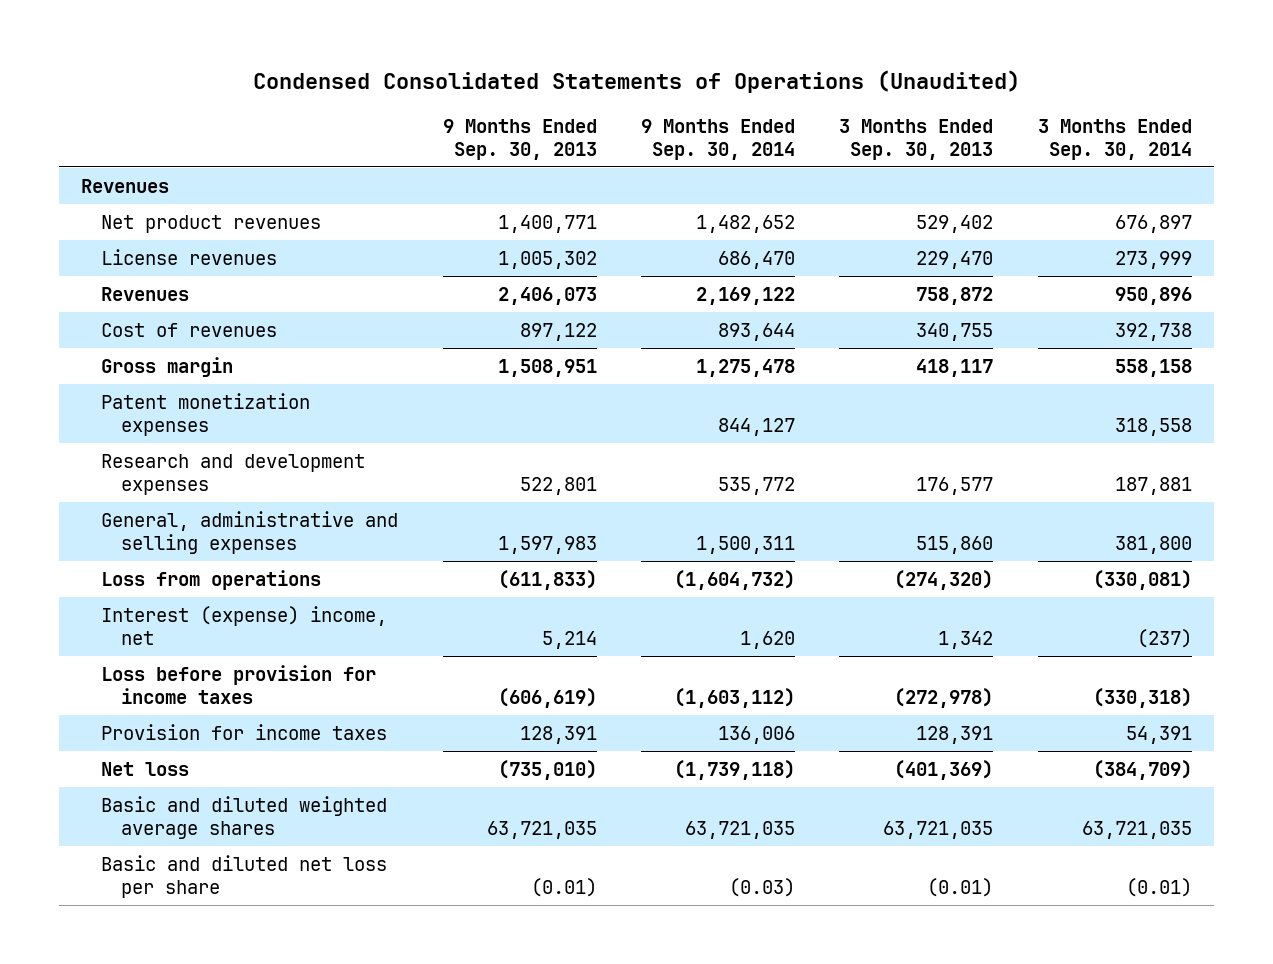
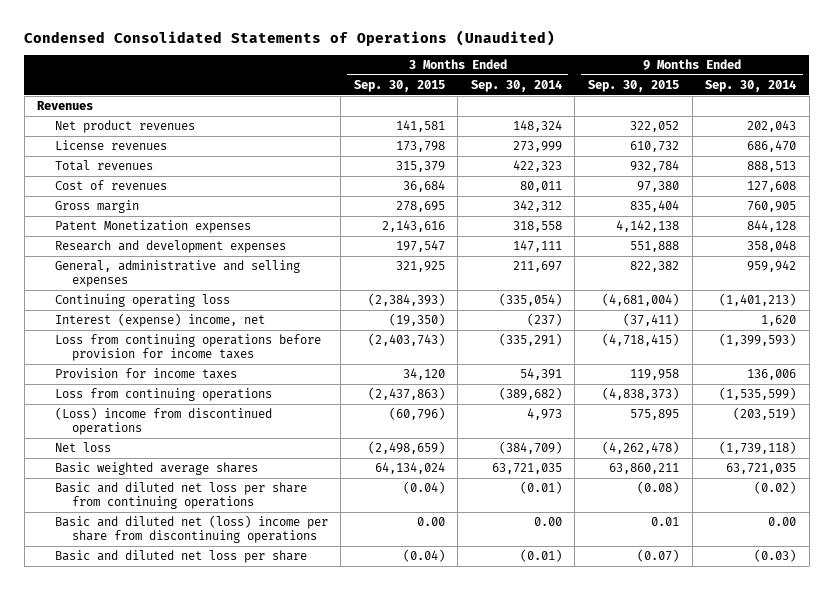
- | 9 Months Ended Sep. 30, 2013 | 9 Months Ended Sep. 30, 2014 | 3 Months Ended Sep. 30, 2013 | 3 Months Ended Sep. 30, 2014
+ | 3 Months Ended Sep. 30, 2015 | 3 Months Ended Sep. 30, 2014 | 9 Months Ended Sep. 30, 2015 | 9 Months Ended Sep. 30, 2014
- Net product revenues | 1,400,771 | 1,482,652 | 529,402 | 676,897
+ Net product revenues | 141,581 | 148,324 | 322,052 | 202,043
- Revenues | 2,406,073 | 2,169,122 | 758,872 | 950,896
- Cost of revenues | 897,122 | 893,644 | 340,755 | 392,738
- Gross margin | 1,508,951 | 1,275,478 | 418,117 | 558,158
- Patent monetization expenses | | 844,127 | | 318,558
- Research and development expenses | 522,801 | 535,772 | 176,577 | 187,881
- General, administrative and selling expenses | 1,597,983 | 1,500,311 | 515,860 | 381,800
- Loss from operations | (611,833) | (1,604,732) | (274,320) | (330,081)
+ Total revenues | 315,379 | 422,323 | 932,784 | 888,513
+ Cost of revenues | 36,684 | 80,011 | 97,380 | 127,608
+ Gross margin | 278,695 | 342,312 | 835,404 | 760,905
+ Patent Monetization expenses | 2,143,616 | 318,558 | 4,142,138 | 844,128
+ Research and development expenses | 197,547 | 147,111 | 551,888 | 358,048
+ General, administrative and selling expenses | 321,925 | 211,697 | 822,382 | 959,942
+ Continuing operating loss | (2,384,393) | (335,054) | (4,681,004) | (1,401,213)
- Loss before provision for income taxes | (606,619) | (1,603,112) | (272,978) | (330,318)
+ Loss from continuing operations before provision for income taxes | (2,403,743) | (335,291) | (4,718,415) | (1,399,593)
+ Loss from continuing operations | (2,437,863) | (389,682) | (4,838,373) | (1,535,599)
+ (Loss) income from discontinued operations | (60,796) | 4,973 | 575,895 | (203,519)
- Basic and diluted weighted average shares | 63,721,035 | 63,721,035 | 63,721,035 | 63,721,035
+ Basic weighted average shares | 64,134,024 | 63,721,035 | 63,860,211 | 63,721,035
+ Basic and diluted net loss per share from continuing operations | (0.04) | (0.01) | (0.08) | (0.02)
+ Basic and diluted net (loss) income per share from discontinuing operations | 0.00 | 0.00 | 0.01 | 0.00

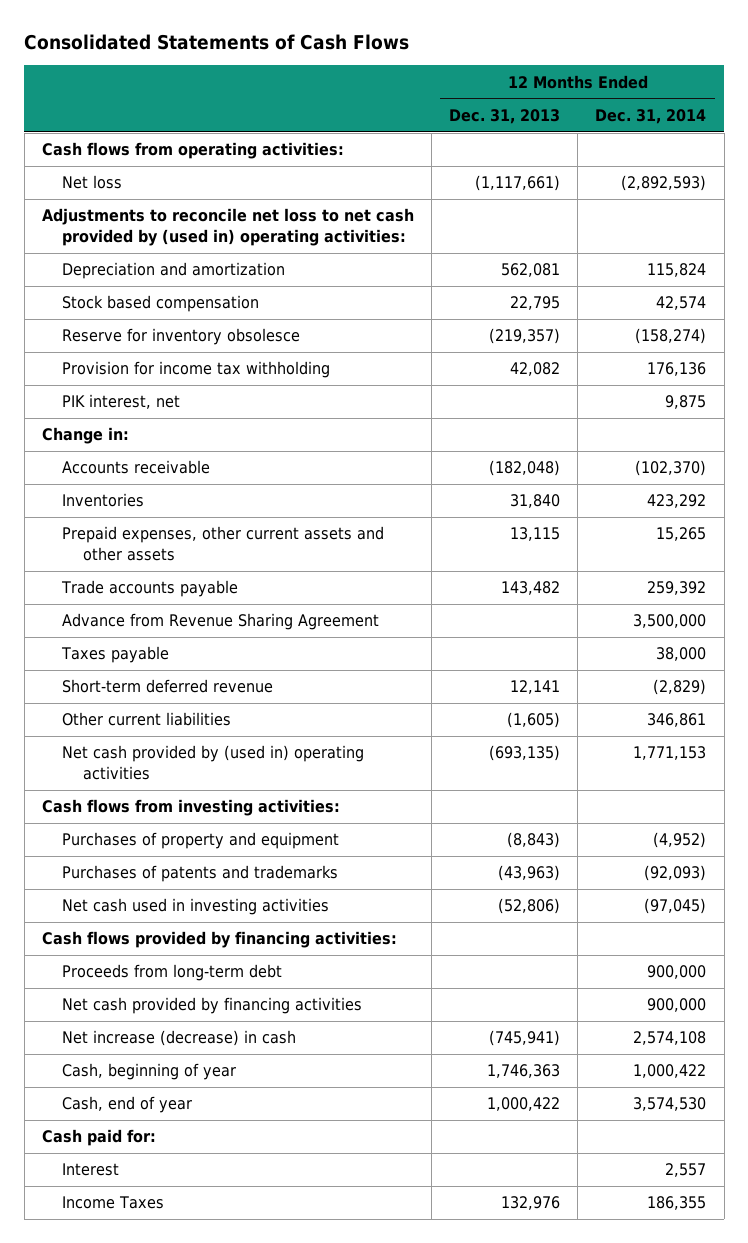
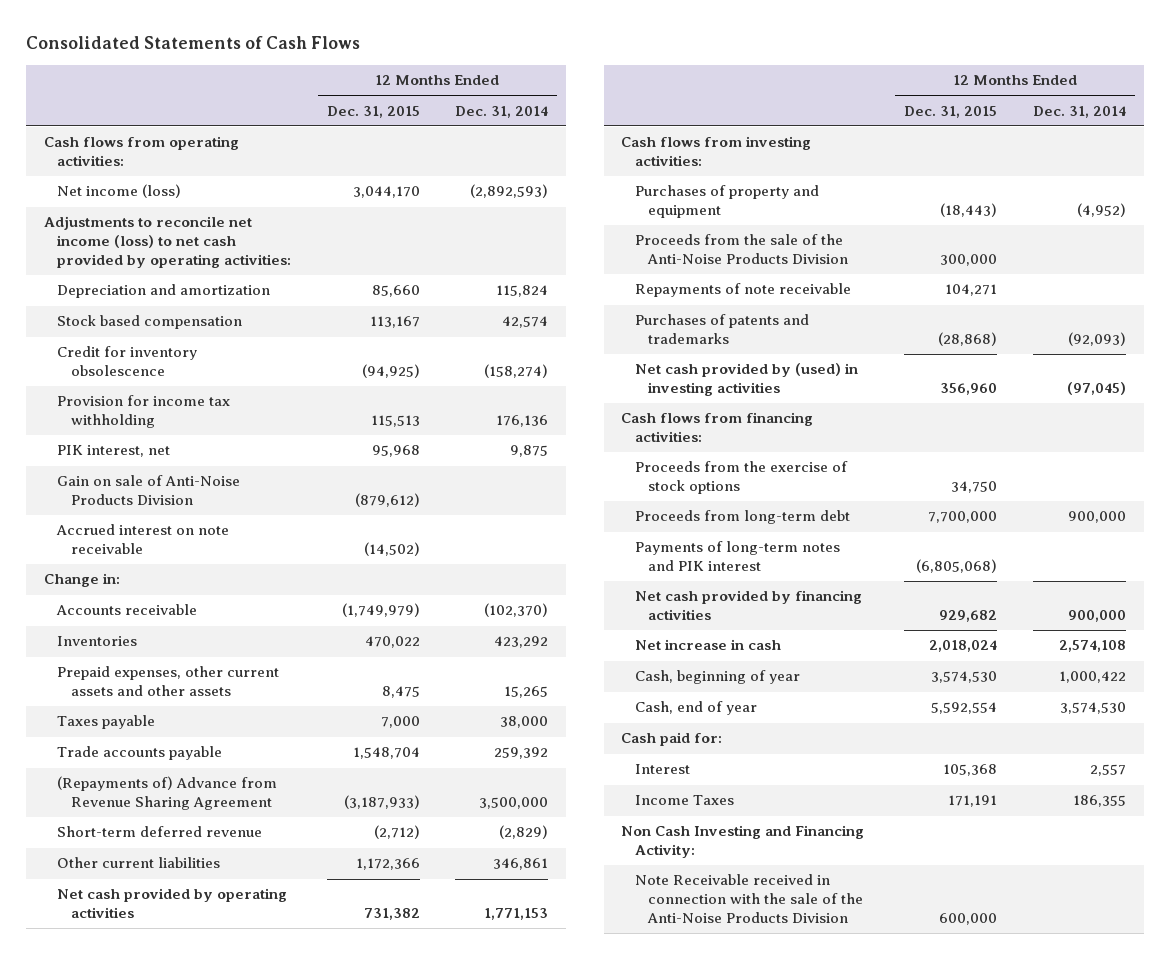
- | 12 Months Ended Dec. 31, 2013 | 12 Months Ended Dec. 31, 2014
+ | 12 Months Ended Dec. 31, 2015 | 12 Months Ended Dec. 31, 2014
- Net loss | (1,117,661) | (2,892,593)
- Adjustments to reconcile net loss to net cash provided by (used in) operating activities:
+ Net income (loss) | 3,044,170 | (2,892,593)
+ Adjustments to reconcile net income (loss) to net cash provided by operating activities:
- Reserve for inventory obsolesce | (219,357) | (158,274)
+ Credit for inventory obsolescence | (94,925) | (158,274)
+ Gain on sale of Anti-Noise Products Division | (879,612) |
+ Accrued interest on note receivable | (14,502) |
- Advance from Revenue Sharing Agreement | | 3,500,000
moved down: Trade accounts payable | 1,548,704 | 259,392
+ (Repayments of) Advance from Revenue Sharing Agreement | (3,187,933) | 3,500,000
- Net cash provided by (used in) operating activities | (693,135) | 1,771,153
+ Net cash provided by operating activities | 731,382 | 1,771,153
+ Proceeds from the sale of the Anti-Noise Products Division | 300,000 |
+ Repayments of note receivable | 104,271 |
- Net cash used in investing activities | (52,806) | (97,045)
- Cash flows provided by financing activities:
+ Net cash provided by (used) in investing activities | 356,960 | (97,045)
+ Cash flows from financing activities:
+ Proceeds from the exercise of stock options | 34,750 |
+ Payments of long-term notes and PIK interest | (6,805,068) |
- Net increase (decrease) in cash | (745,941) | 2,574,108
+ Net increase in cash | 2,018,024 | 2,574,108
+ Non Cash Investing and Financing Activity:
+ Note Receivable received in connection with the sale of the Anti-Noise Products Division | 600,000 |

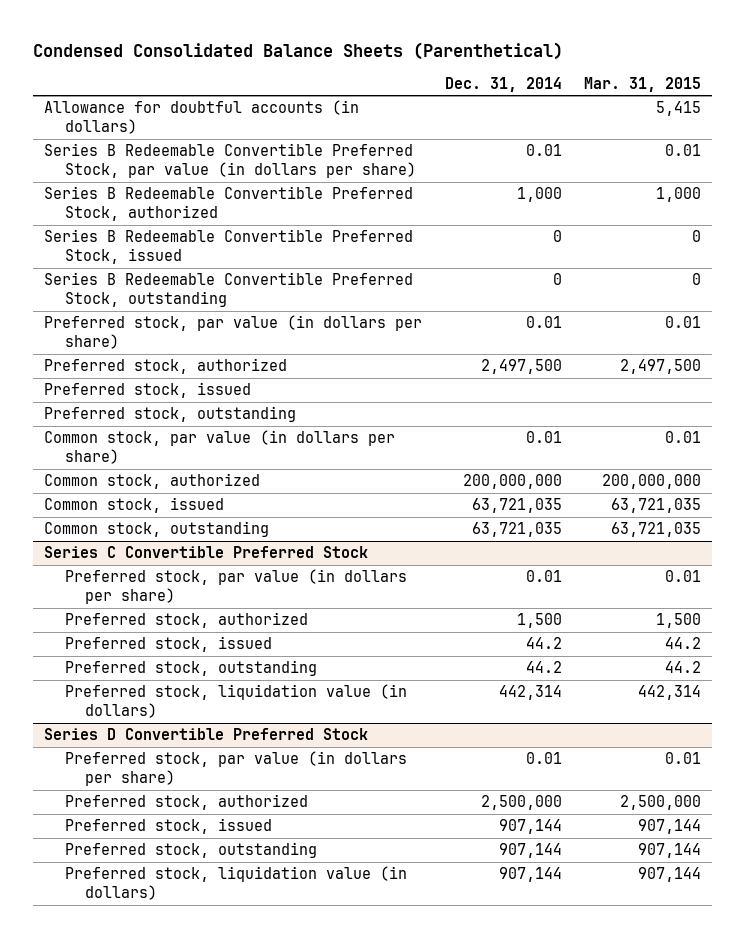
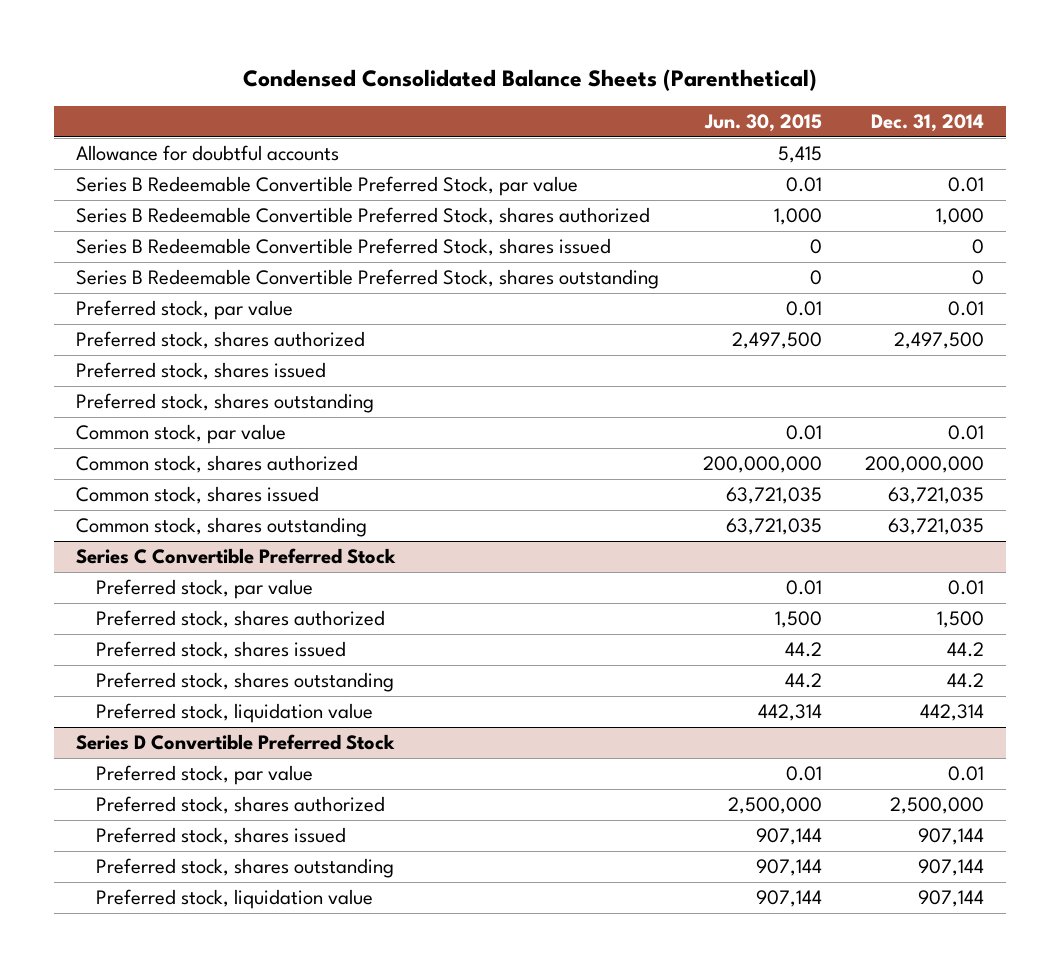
- | Dec. 31, 2014 | Mar. 31, 2015
+ | Jun. 30, 2015 | Dec. 31, 2014
- Allowance for doubtful accounts (in dollars) | | 5,415
- Series B Redeemable Convertible Preferred Stock, par value (in dollars per share) | 0.01 | 0.01
- Series B Redeemable Convertible Preferred Stock, authorized | 1,000 | 1,000
- Series B Redeemable Convertible Preferred Stock, issued | 0 | 0
- Series B Redeemable Convertible Preferred Stock, outstanding | 0 | 0
- Preferred stock, par value (in dollars per share) | 0.01 | 0.01
- Preferred stock, authorized | 2,497,500 | 2,497,500
- Preferred stock, issued
- Preferred stock, outstanding
- Common stock, par value (in dollars per share) | 0.01 | 0.01
- Common stock, authorized | 200,000,000 | 200,000,000
- Common stock, issued | 63,721,035 | 63,721,035
- Common stock, outstanding | 63,721,035 | 63,721,035
+ Allowance for doubtful accounts | 5,415 |
+ Series B Redeemable Convertible Preferred Stock, par value | 0.01 | 0.01
+ Series B Redeemable Convertible Preferred Stock, shares authorized | 1,000 | 1,000
+ Series B Redeemable Convertible Preferred Stock, shares issued | 0 | 0
+ Series B Redeemable Convertible Preferred Stock, shares outstanding | 0 | 0
+ Preferred stock, par value | 0.01 | 0.01
+ Preferred stock, shares authorized | 2,497,500 | 2,497,500
+ Preferred stock, shares issued
+ Preferred stock, shares outstanding
+ Common stock, par value | 0.01 | 0.01
+ Common stock, shares authorized | 200,000,000 | 200,000,000
+ Common stock, shares issued | 63,721,035 | 63,721,035
+ Common stock, shares outstanding | 63,721,035 | 63,721,035
@ Series C Convertible Preferred Stock
- Preferred stock, par value (in dollars per share) | 0.01 | 0.01
- Preferred stock, authorized | 1,500 | 1,500
- Preferred stock, issued | 44.2 | 44.2
- Preferred stock, outstanding | 44.2 | 44.2
- Preferred stock, liquidation value (in dollars) | 442,314 | 442,314
+ Preferred stock, par value | 0.01 | 0.01
+ Preferred stock, shares authorized | 1,500 | 1,500
+ Preferred stock, shares issued | 44.2 | 44.2
+ Preferred stock, shares outstanding | 44.2 | 44.2
+ Preferred stock, liquidation value | 442,314 | 442,314
@ Series D Convertible Preferred Stock
- Preferred stock, par value (in dollars per share) | 0.01 | 0.01
- Preferred stock, authorized | 2,500,000 | 2,500,000
- Preferred stock, issued | 907,144 | 907,144
- Preferred stock, outstanding | 907,144 | 907,144
- Preferred stock, liquidation value (in dollars) | 907,144 | 907,144
+ Preferred stock, par value | 0.01 | 0.01
+ Preferred stock, shares authorized | 2,500,000 | 2,500,000
+ Preferred stock, shares issued | 907,144 | 907,144
+ Preferred stock, shares outstanding | 907,144 | 907,144
+ Preferred stock, liquidation value | 907,144 | 907,144

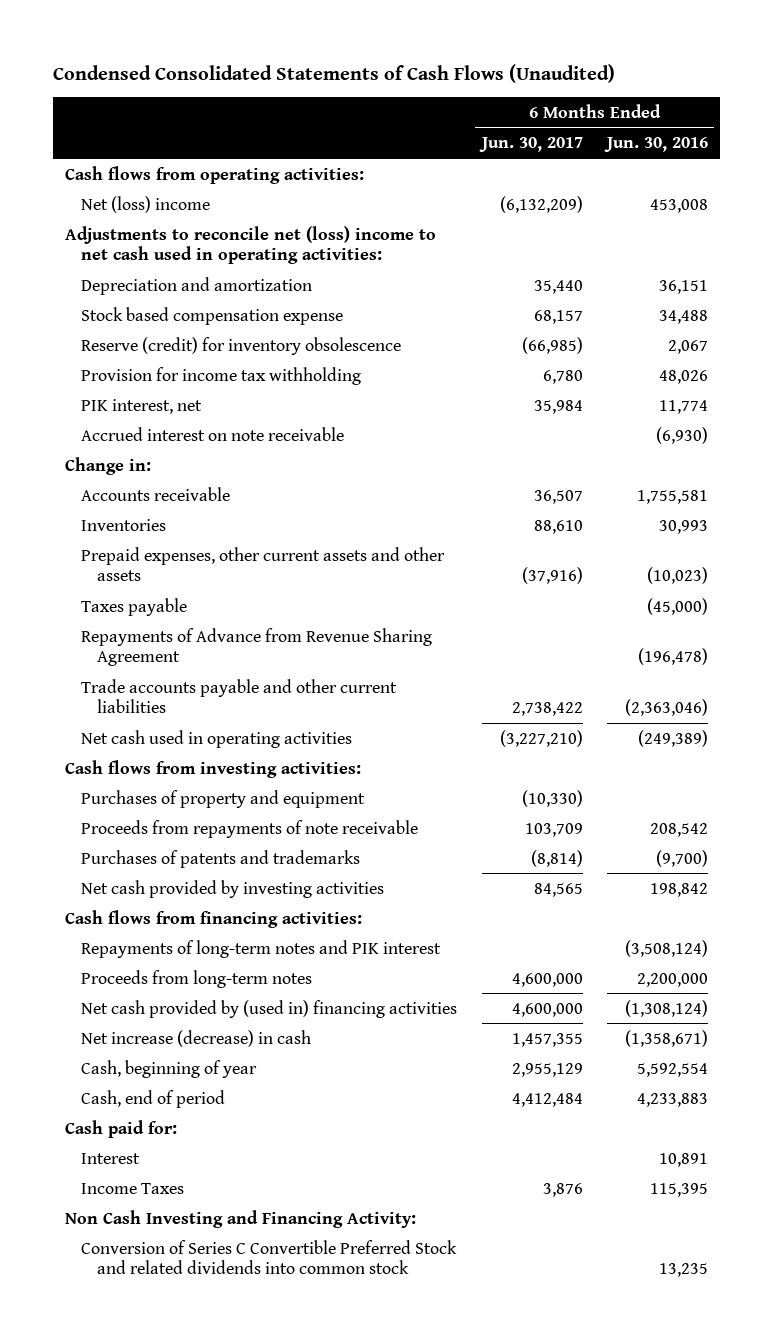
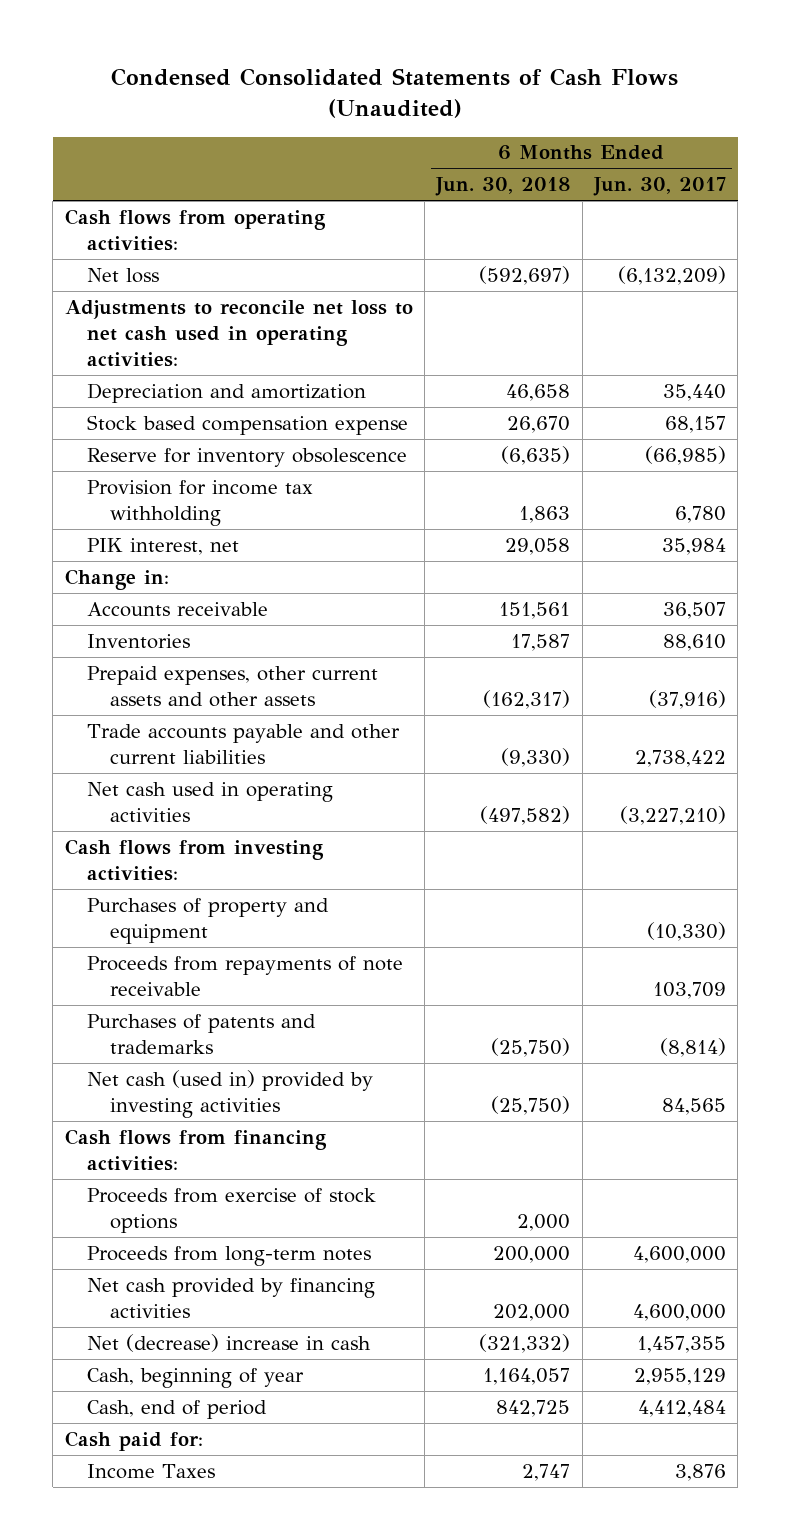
- | 6 Months Ended Jun. 30, 2017 | 6 Months Ended Jun. 30, 2016
+ | 6 Months Ended Jun. 30, 2018 | 6 Months Ended Jun. 30, 2017
- Net (loss) income | (6,132,209) | 453,008
- Adjustments to reconcile net (loss) income to net cash used in operating activities:
+ Net loss | (592,697) | (6,132,209)
+ Adjustments to reconcile net loss to net cash used in operating activities:
- Reserve (credit) for inventory obsolescence | (66,985) | 2,067
+ Reserve for inventory obsolescence | (6,635) | (66,985)
- Accrued interest on note receivable | | (6,930)
- Taxes payable | | (45,000)
- Repayments of Advance from Revenue Sharing Agreement | | (196,478)
- Net cash provided by investing activities | 84,565 | 198,842
+ Net cash (used in) provided by investing activities | (25,750) | 84,565
- Repayments of long-term notes and PIK interest | | (3,508,124)
+ Proceeds from exercise of stock options | 2,000 |
- Net cash provided by (used in) financing activities | 4,600,000 | (1,308,124)
- Net increase (decrease) in cash | 1,457,355 | (1,358,671)
+ Net cash provided by financing activities | 202,000 | 4,600,000
+ Net (decrease) increase in cash | (321,332) | 1,457,355
- Interest | | 10,891
- Non Cash Investing and Financing Activity:
- Conversion of Series C Convertible Preferred Stock and related dividends into common stock | | 13,235

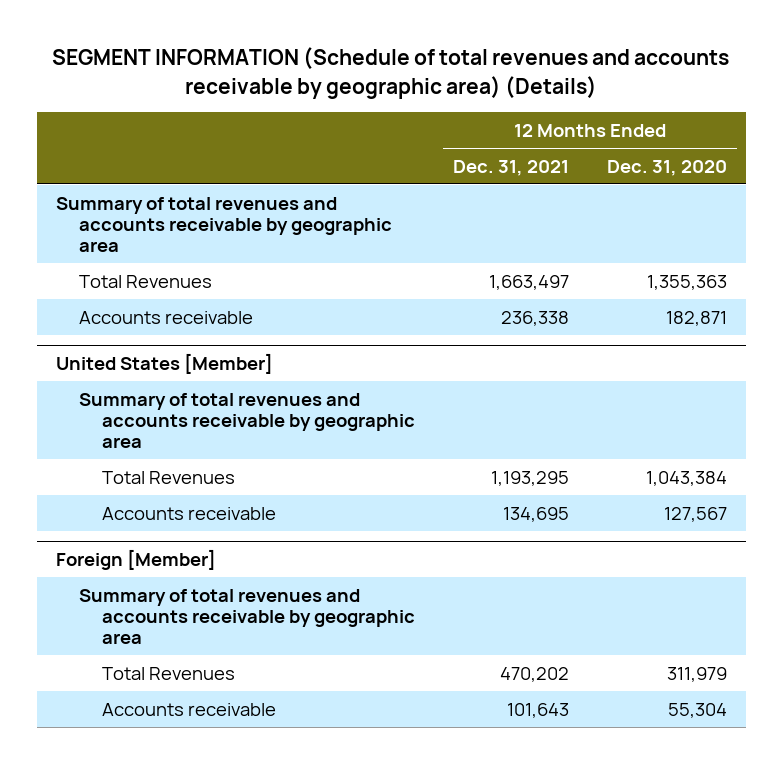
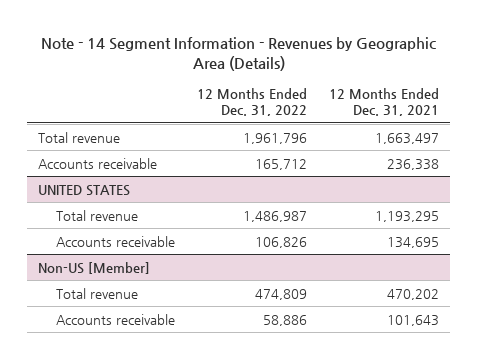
- SEGMENT INFORMATION (Schedule of total revenues and accounts receivable by geographic area) (Details)
+ Note - 14 Segment Information - Revenues by Geographic Area (Details)
- | 12 Months Ended Dec. 31, 2021 | 12 Months Ended Dec. 31, 2020
+ | 12 Months Ended Dec. 31, 2022 | 12 Months Ended Dec. 31, 2021
- Summary of total revenues and accounts receivable by geographic area
- Total Revenues | 1,663,497 | 1,355,363
+ Total revenue | 1,961,796 | 1,663,497
- United States [Member]
- Summary of total revenues and accounts receivable by geographic area
- Total Revenues | 1,193,295 | 1,043,384
+ UNITED STATES
+ Total revenue | 1,486,987 | 1,193,295
- Foreign [Member]
- Summary of total revenues and accounts receivable by geographic area
- Total Revenues | 470,202 | 311,979
+ Non-US [Member]
+ Total revenue | 474,809 | 470,202

